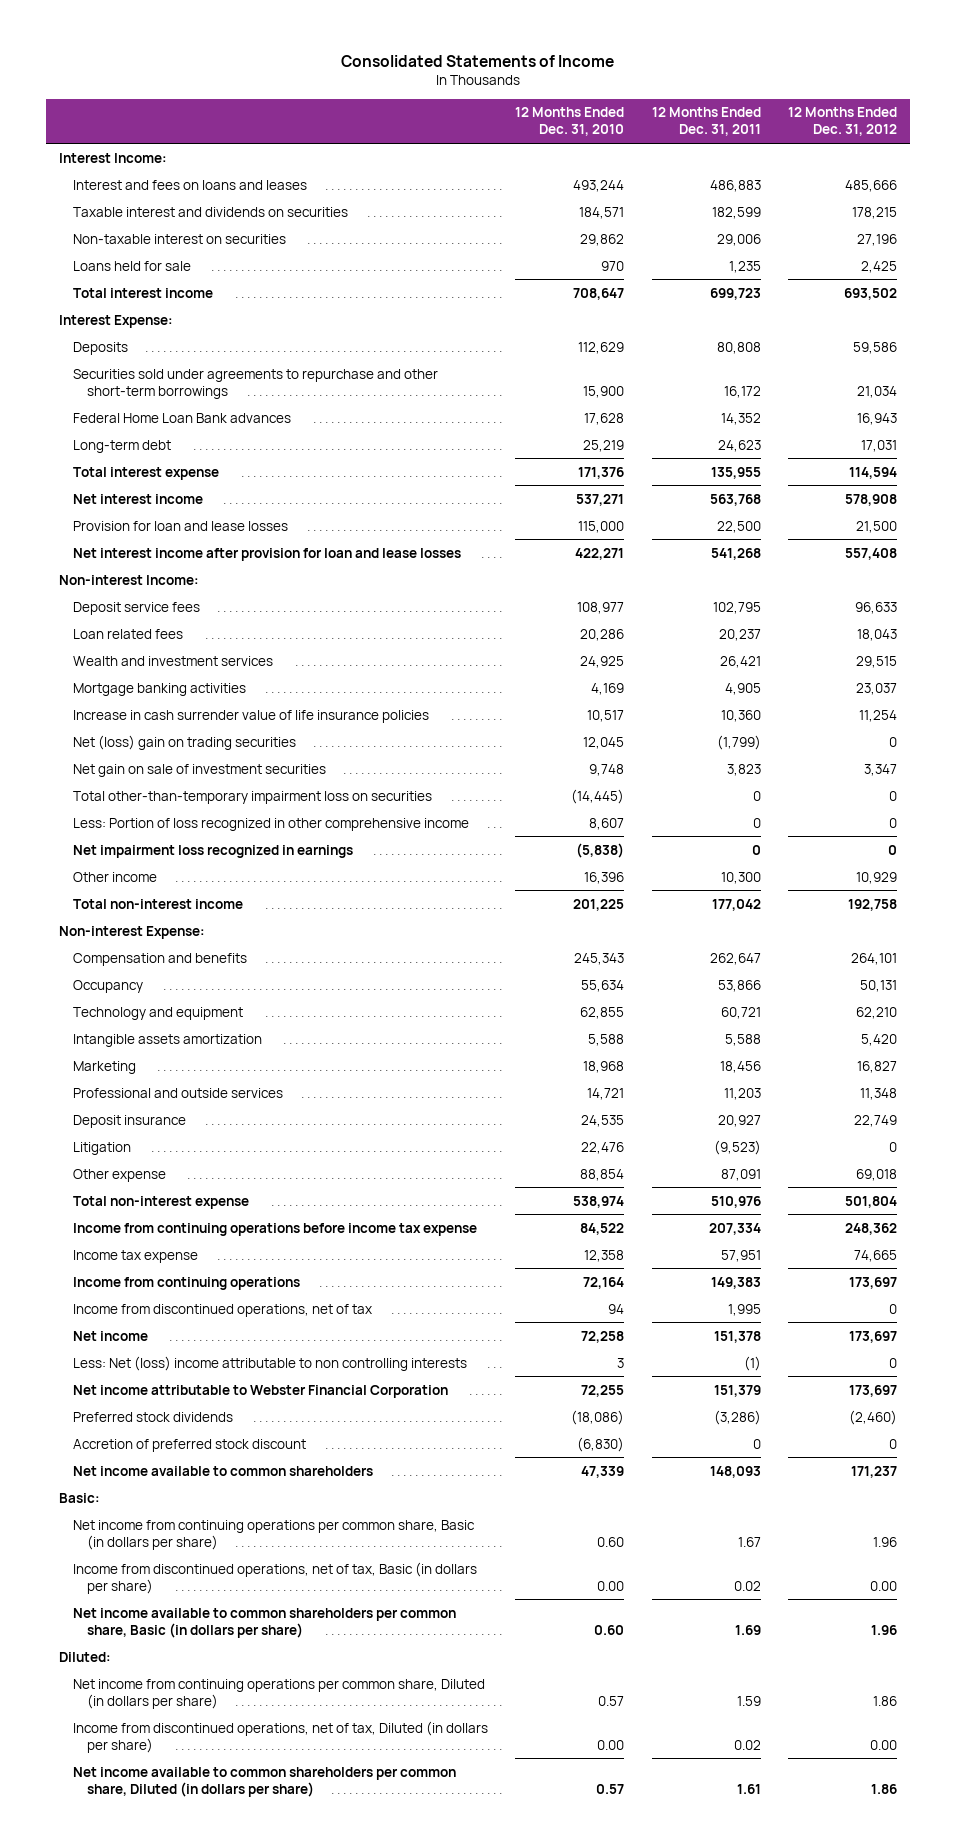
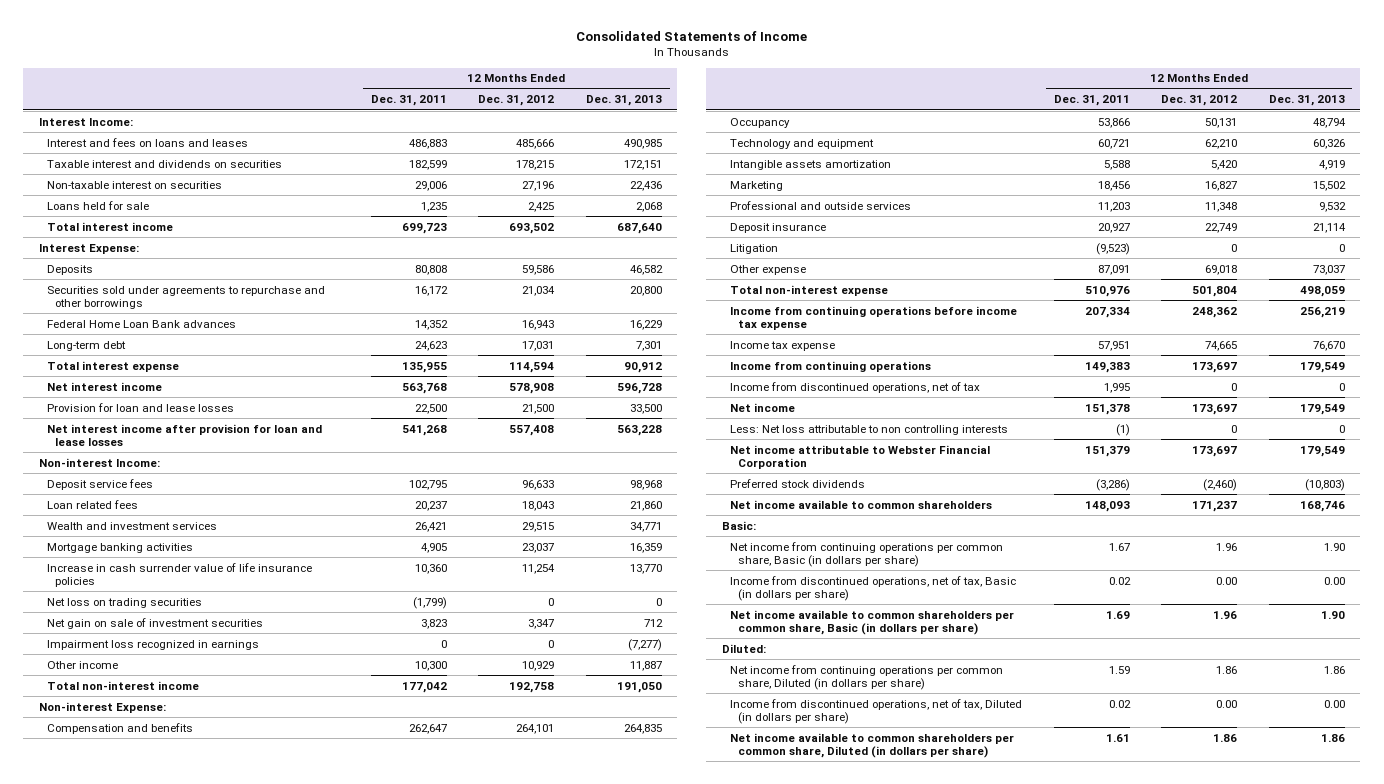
- | 12 Months Ended Dec. 31, 2010 | 12 Months Ended Dec. 31, 2011 | 12 Months Ended Dec. 31, 2012
+ | 12 Months Ended Dec. 31, 2011 | 12 Months Ended Dec. 31, 2012 | 12 Months Ended Dec. 31, 2013
- Securities sold under agreements to repurchase and other short-term borrowings | 15,900 | 16,172 | 21,034
+ Securities sold under agreements to repurchase and other borrowings | 16,172 | 21,034 | 20,800
- Net (loss) gain on trading securities | 12,045 | (1,799) | 0
+ Net loss on trading securities | (1,799) | 0 | 0
- Total other-than-temporary impairment loss on securities | (14,445) | 0 | 0
- Less: Portion of loss recognized in other comprehensive income | 8,607 | 0 | 0
- Net impairment loss recognized in earnings | (5,838) | 0 | 0
+ Impairment loss recognized in earnings | 0 | 0 | (7,277)
- Less: Net (loss) income attributable to non controlling interests | 3 | (1) | 0
+ Less: Net loss attributable to non controlling interests | (1) | 0 | 0
- Accretion of preferred stock discount | (6,830) | 0 | 0

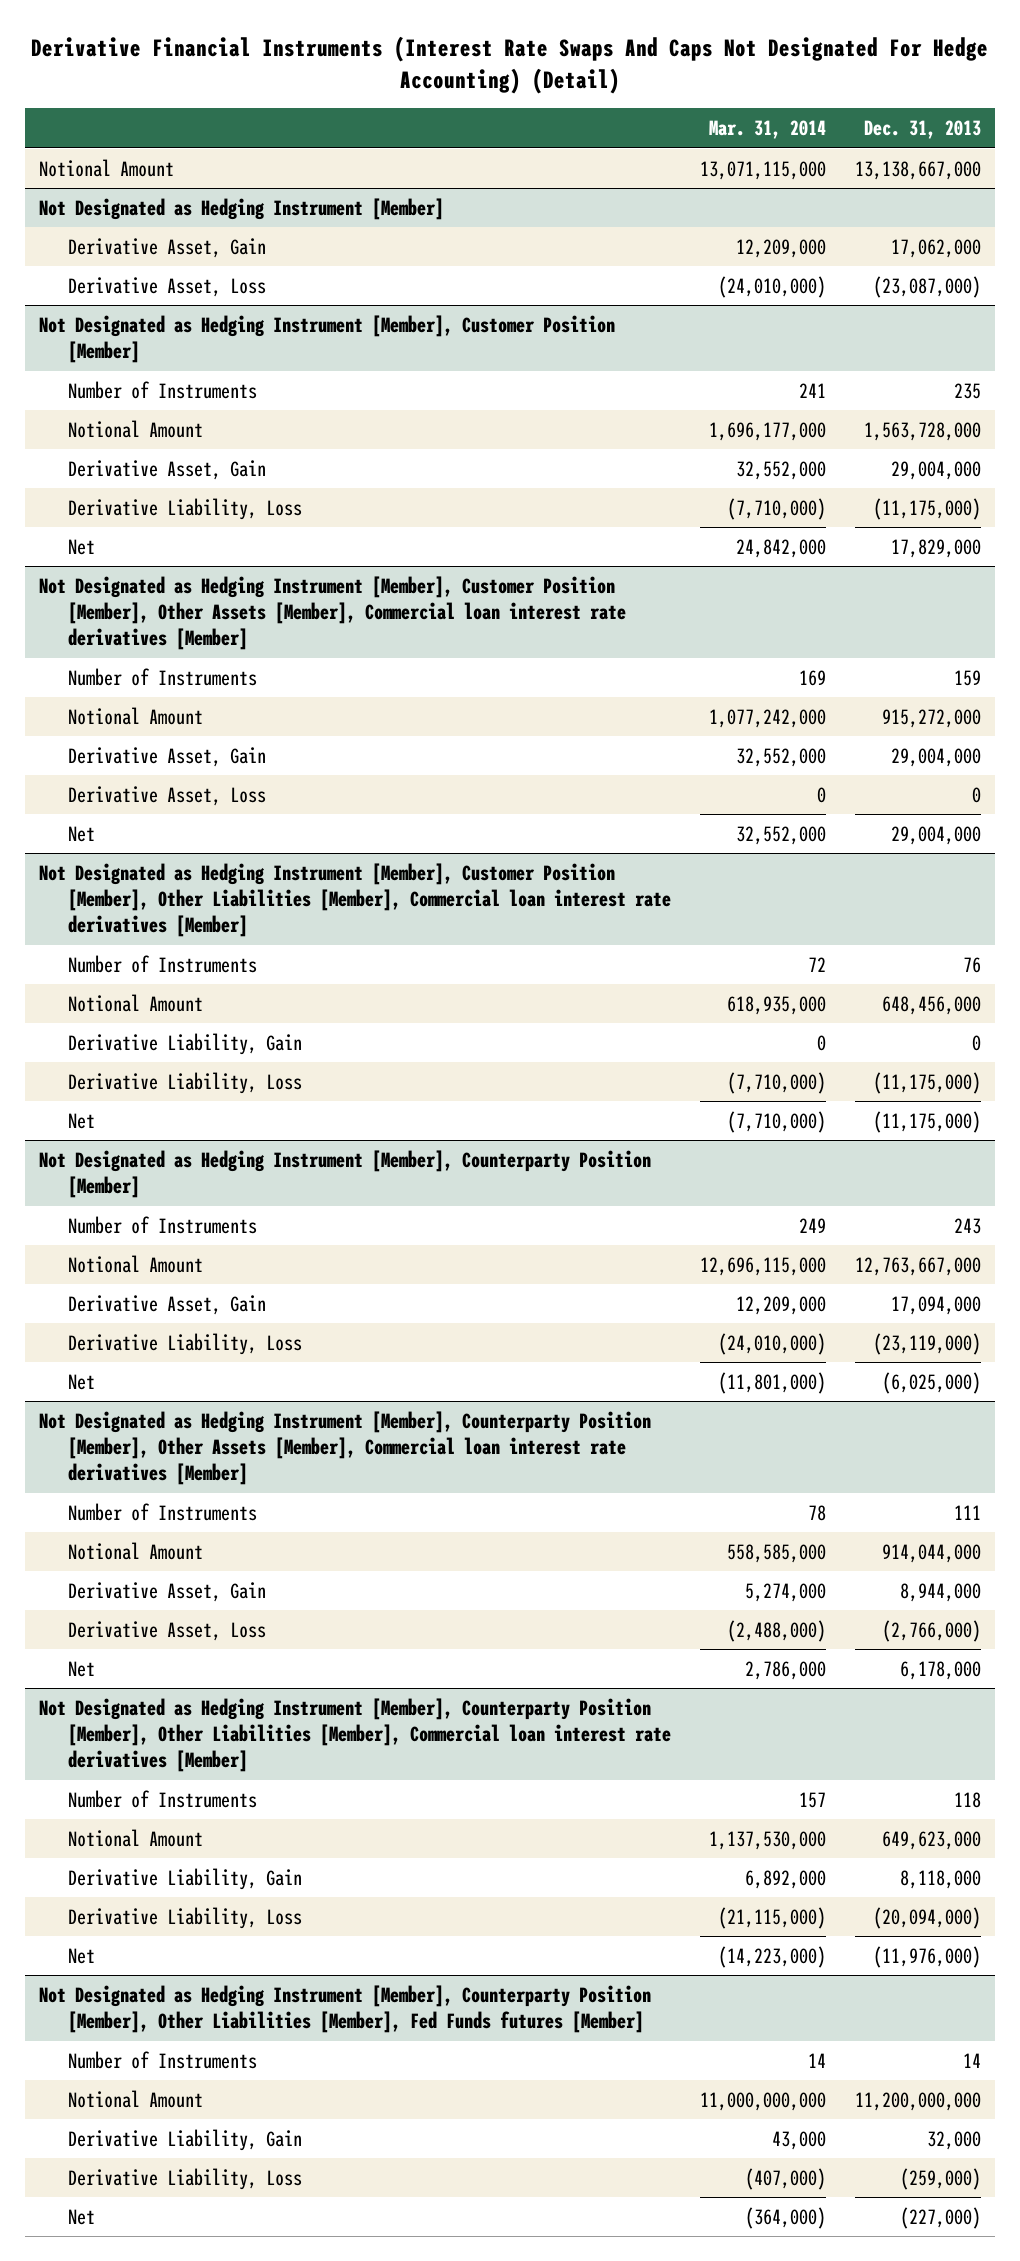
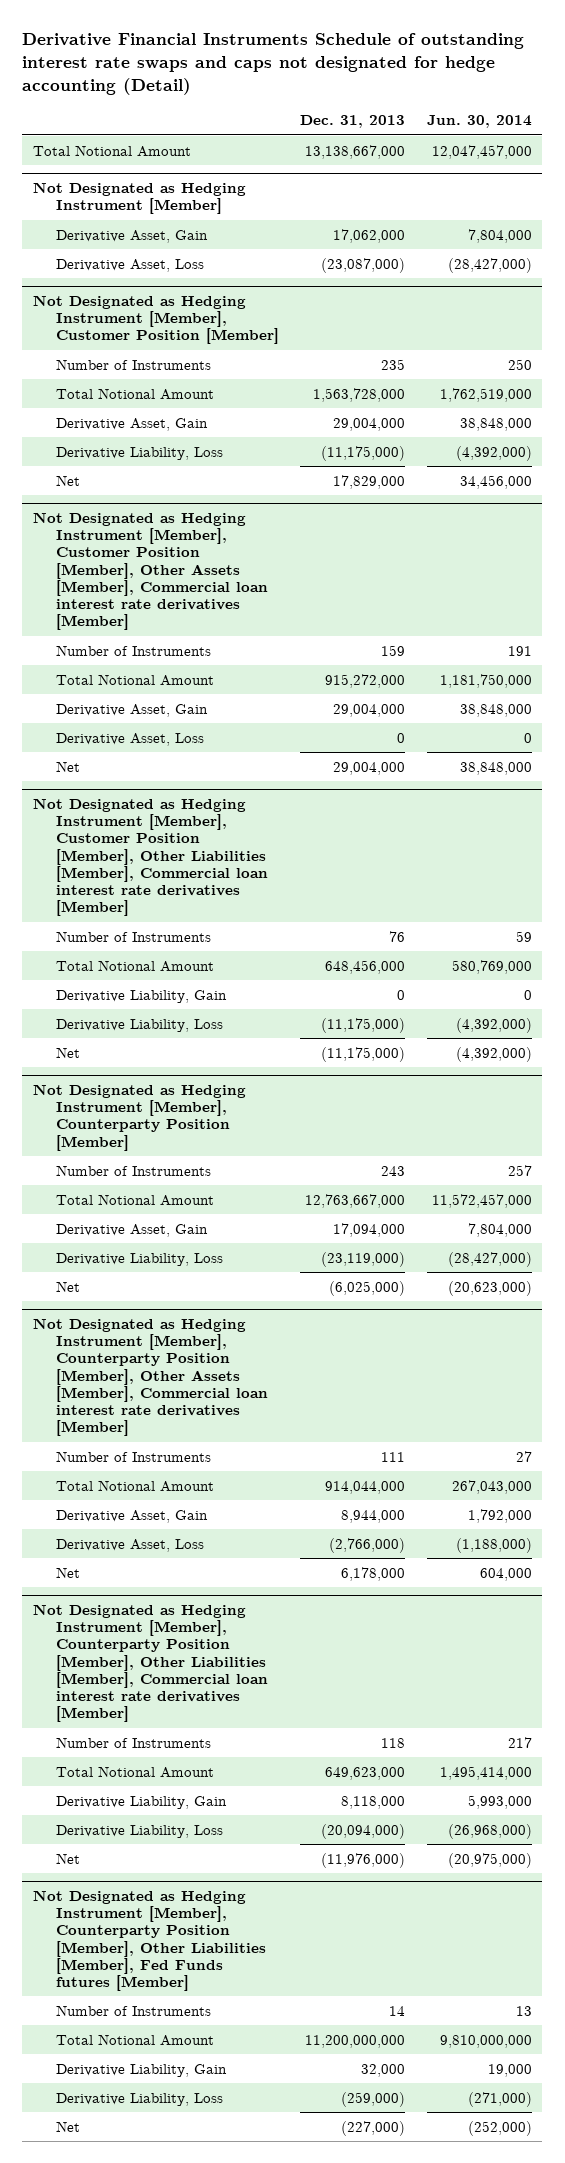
- Derivative Financial Instruments (Interest Rate Swaps And Caps Not Designated For Hedge Accounting) (Detail)
+ Derivative Financial Instruments Schedule of outstanding interest rate swaps and caps not designated for hedge accounting (Detail)
- | Mar. 31, 2014 | Dec. 31, 2013
+ | Dec. 31, 2013 | Jun. 30, 2014
- Notional Amount | 13,071,115,000 | 13,138,667,000
+ Total Notional Amount | 13,138,667,000 | 12,047,457,000
@ Not Designated as Hedging Instrument [Member], Customer Position [Member]
- Notional Amount | 1,696,177,000 | 1,563,728,000
+ Total Notional Amount | 1,563,728,000 | 1,762,519,000
@ Not Designated as Hedging Instrument [Member], Customer Position [Member], Other Assets [Member], Commercial loan interest rate derivatives [Member]
- Notional Amount | 1,077,242,000 | 915,272,000
+ Total Notional Amount | 915,272,000 | 1,181,750,000
@ Not Designated as Hedging Instrument [Member], Customer Position [Member], Other Liabilities [Member], Commercial loan interest rate derivatives [Member]
- Notional Amount | 618,935,000 | 648,456,000
+ Total Notional Amount | 648,456,000 | 580,769,000
@ Not Designated as Hedging Instrument [Member], Counterparty Position [Member]
- Notional Amount | 12,696,115,000 | 12,763,667,000
+ Total Notional Amount | 12,763,667,000 | 11,572,457,000
@ Not Designated as Hedging Instrument [Member], Counterparty Position [Member], Other Assets [Member], Commercial loan interest rate derivatives [Member]
- Notional Amount | 558,585,000 | 914,044,000
+ Total Notional Amount | 914,044,000 | 267,043,000
@ Not Designated as Hedging Instrument [Member], Counterparty Position [Member], Other Liabilities [Member], Commercial loan interest rate derivatives [Member]
- Notional Amount | 1,137,530,000 | 649,623,000
+ Total Notional Amount | 649,623,000 | 1,495,414,000
@ Not Designated as Hedging Instrument [Member], Counterparty Position [Member], Other Liabilities [Member], Fed Funds futures [Member]
- Notional Amount | 11,000,000,000 | 11,200,000,000
+ Total Notional Amount | 11,200,000,000 | 9,810,000,000

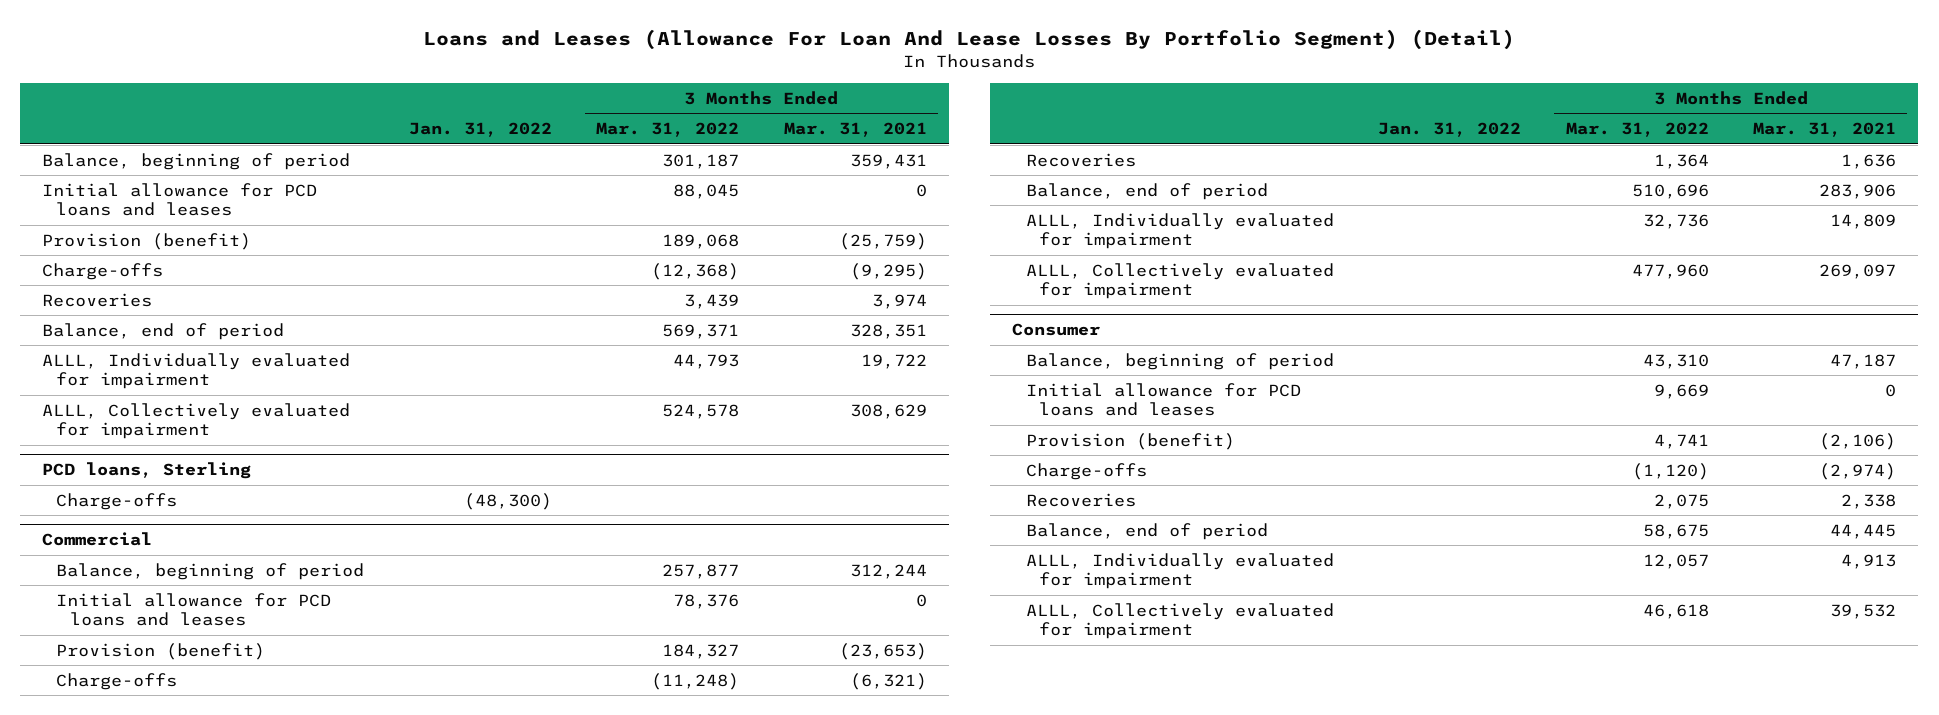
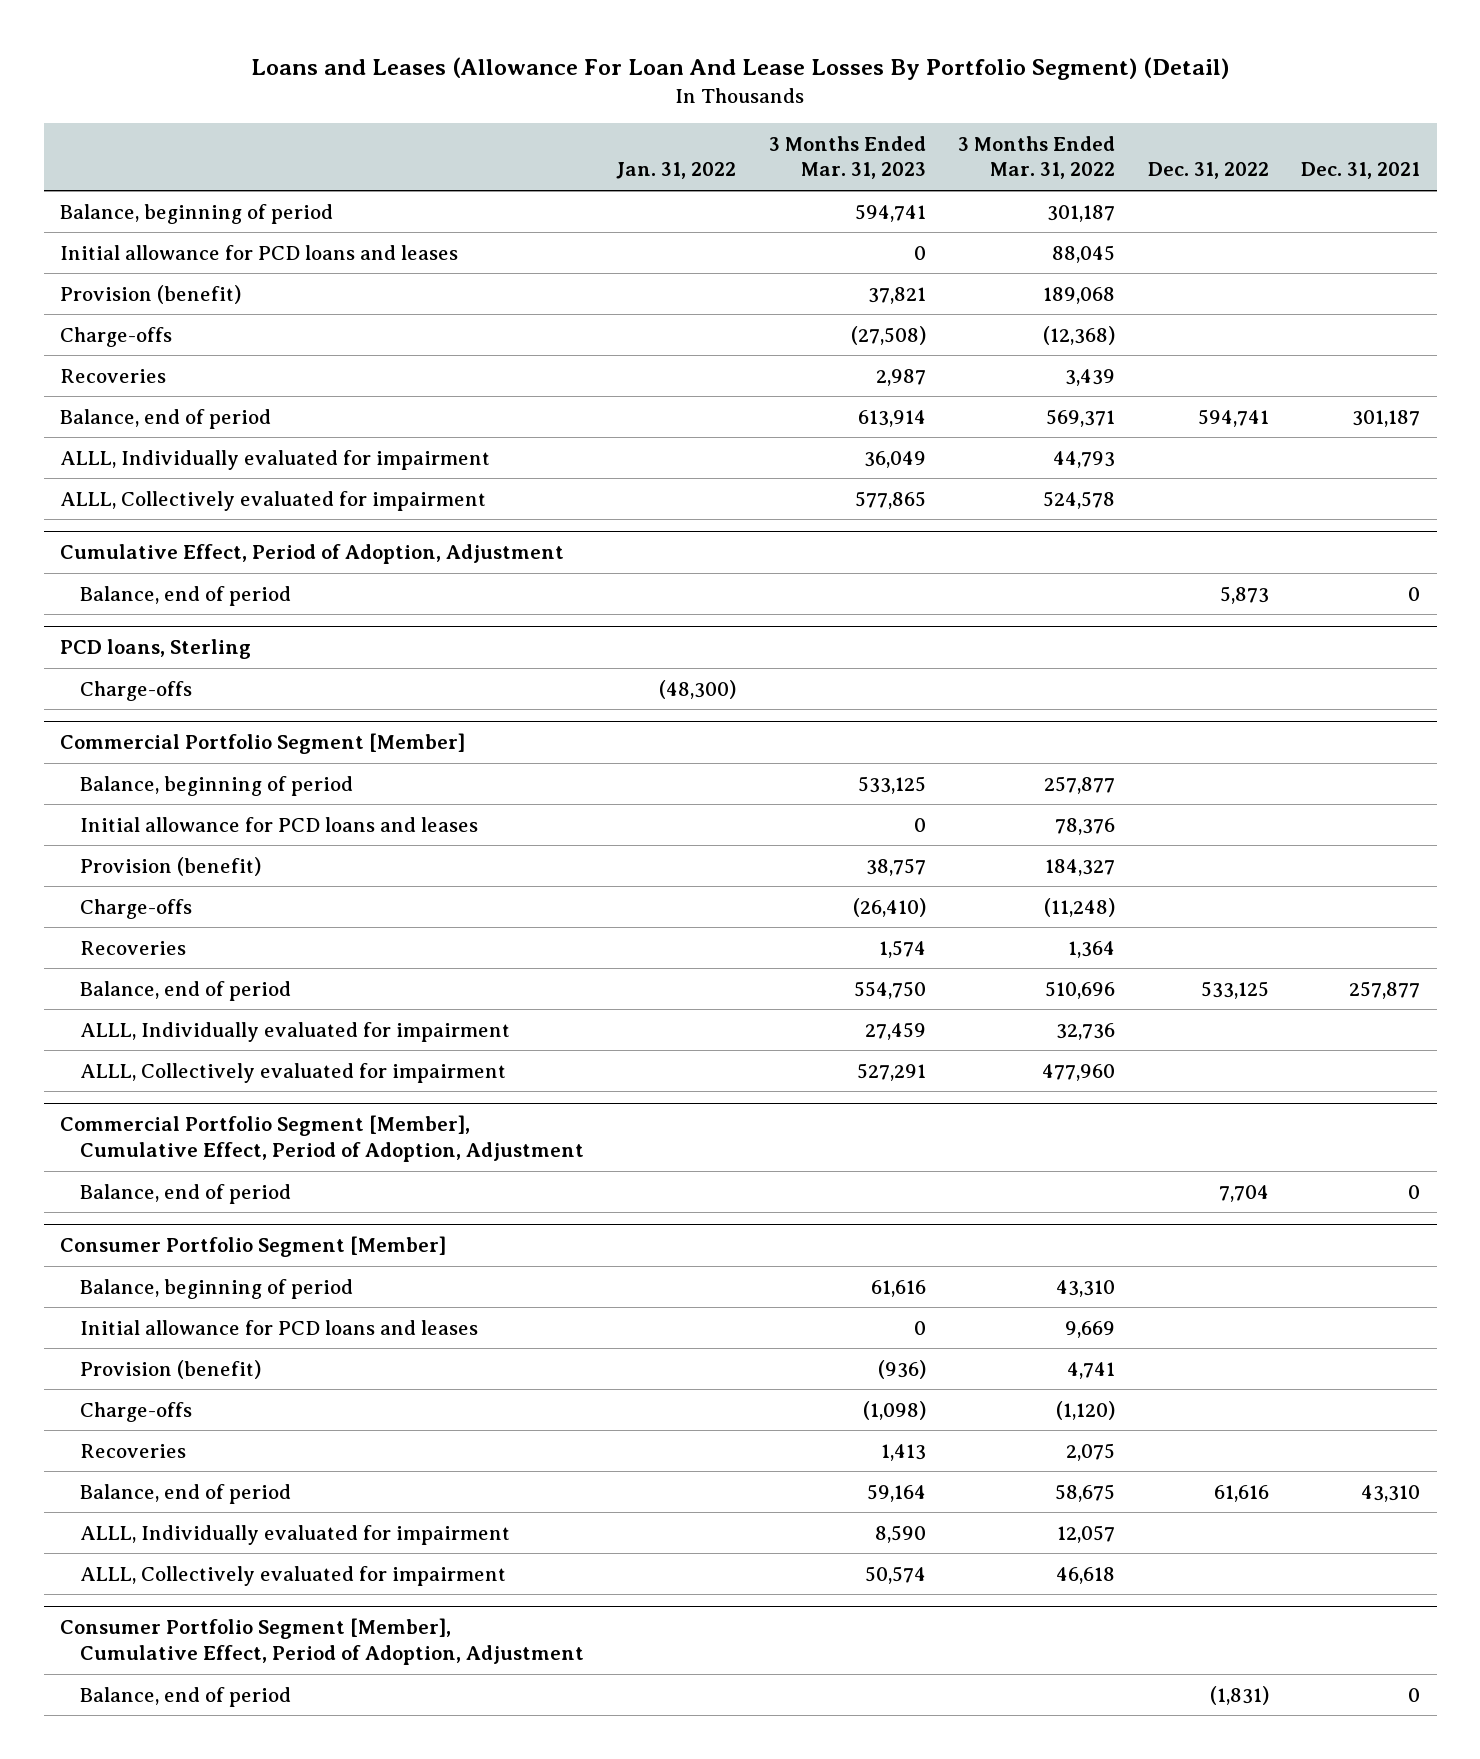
- | Jan. 31, 2022 | 3 Months Ended Mar. 31, 2022 | 3 Months Ended Mar. 31, 2021
+ | Jan. 31, 2022 | 3 Months Ended Mar. 31, 2023 | 3 Months Ended Mar. 31, 2022 | Dec. 31, 2022 | Dec. 31, 2021
+ Cumulative Effect, Period of Adoption, Adjustment
+ Balance, end of period | | | | 5,873 | 0
- Commercial
+ Commercial Portfolio Segment [Member]
- Consumer
+ Commercial Portfolio Segment [Member], Cumulative Effect, Period of Adoption, Adjustment
+ Balance, end of period | | | | 7,704 | 0
+ Consumer Portfolio Segment [Member]
+ Consumer Portfolio Segment [Member], Cumulative Effect, Period of Adoption, Adjustment
+ Balance, end of period | | | | (1,831) | 0

